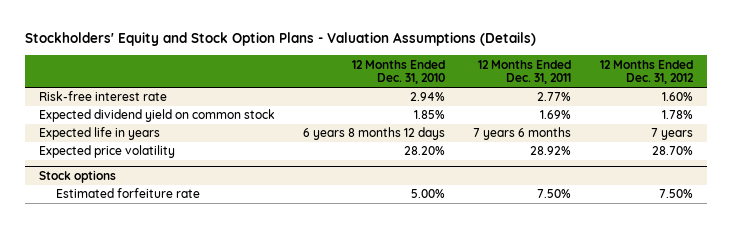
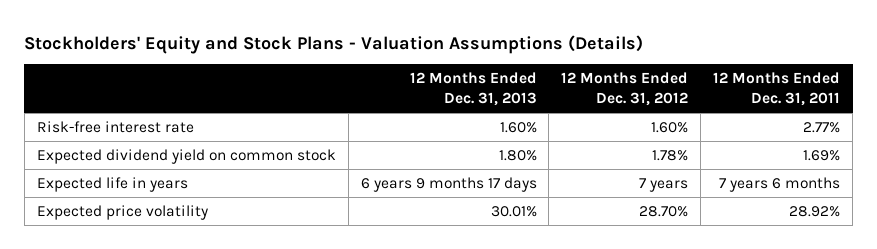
- Stockholders' Equity and Stock Option Plans - Valuation Assumptions (Details)
+ Stockholders' Equity and Stock Plans - Valuation Assumptions (Details)
- | 12 Months Ended Dec. 31, 2010 | 12 Months Ended Dec. 31, 2011 | 12 Months Ended Dec. 31, 2012
+ | 12 Months Ended Dec. 31, 2013 | 12 Months Ended Dec. 31, 2012 | 12 Months Ended Dec. 31, 2011
- Stock options
- Estimated forfeiture rate | 5.00% | 7.50% | 7.50%

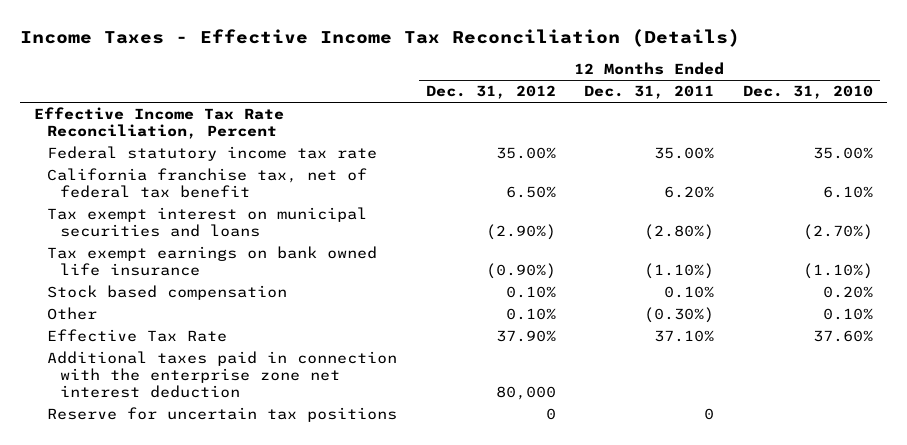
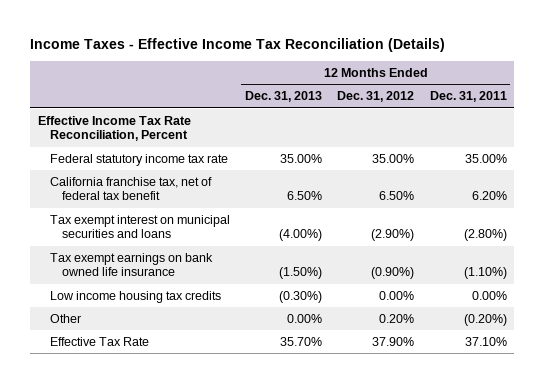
- | 12 Months Ended Dec. 31, 2012 | 12 Months Ended Dec. 31, 2011 | 12 Months Ended Dec. 31, 2010
+ | 12 Months Ended Dec. 31, 2013 | 12 Months Ended Dec. 31, 2012 | 12 Months Ended Dec. 31, 2011
- Stock based compensation | 0.10% | 0.10% | 0.20%
- Other | 0.10% | (0.30%) | 0.10%
+ Low income housing tax credits | (0.30%) | 0.00% | 0.00%
+ Other | 0.00% | 0.20% | (0.20%)
- Additional taxes paid in connection with the enterprise zone net interest deduction | 80,000 | |
- Reserve for uncertain tax positions | 0 | 0 |

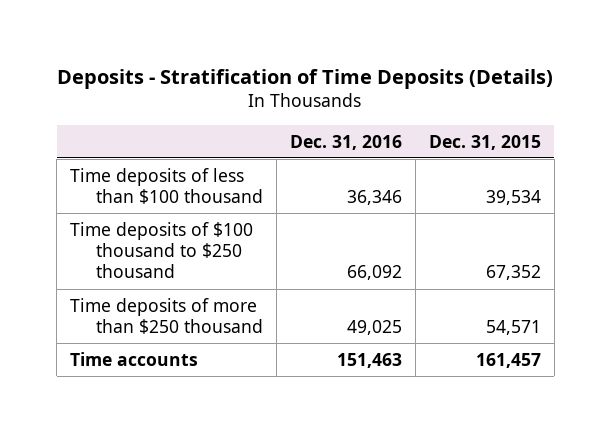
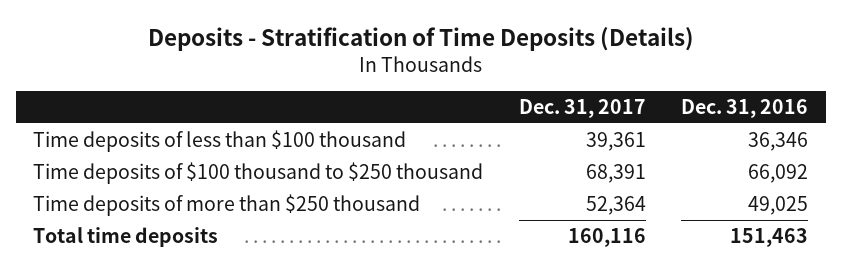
- | Dec. 31, 2016 | Dec. 31, 2015
+ | Dec. 31, 2017 | Dec. 31, 2016
- Time accounts | 151,463 | 161,457
+ Total time deposits | 160,116 | 151,463

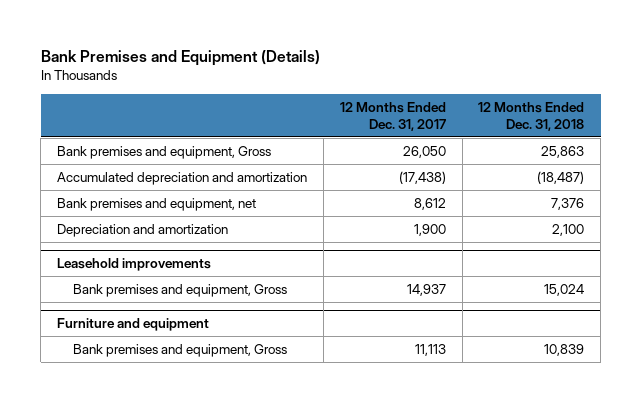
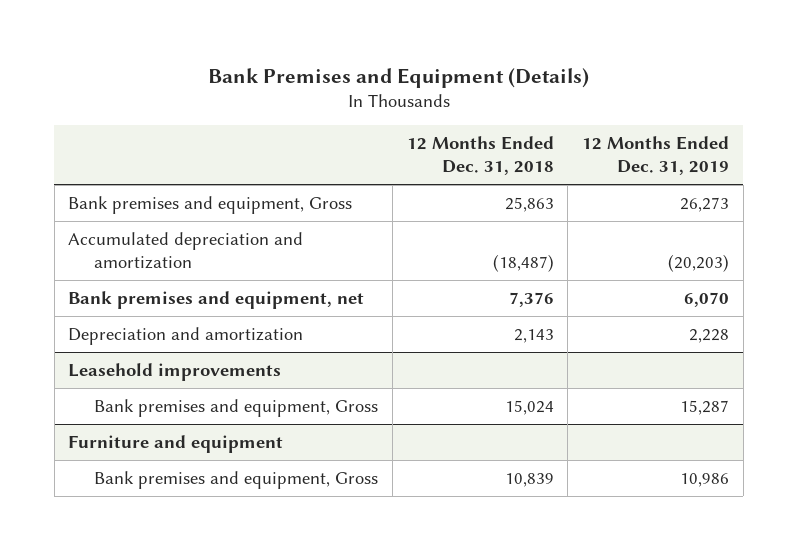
- | 12 Months Ended Dec. 31, 2017 | 12 Months Ended Dec. 31, 2018
+ | 12 Months Ended Dec. 31, 2018 | 12 Months Ended Dec. 31, 2019
- Depreciation and amortization | 1,900 | 2,100
+ Depreciation and amortization | 2,143 | 2,228

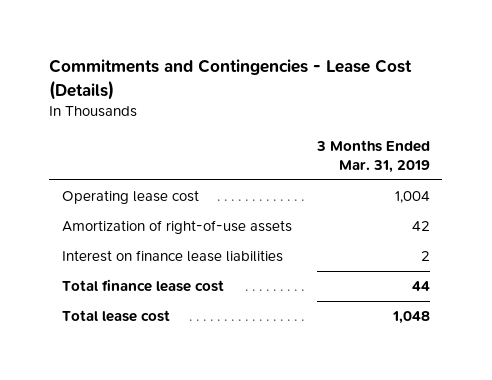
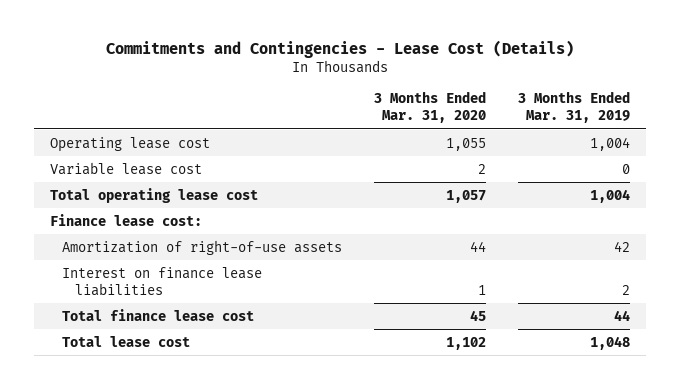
- | 3 Months Ended Mar. 31, 2019
+ | 3 Months Ended Mar. 31, 2020 | 3 Months Ended Mar. 31, 2019
+ Variable lease cost | 2 | 0
+ Total operating lease cost | 1,057 | 1,004
+ Finance lease cost:

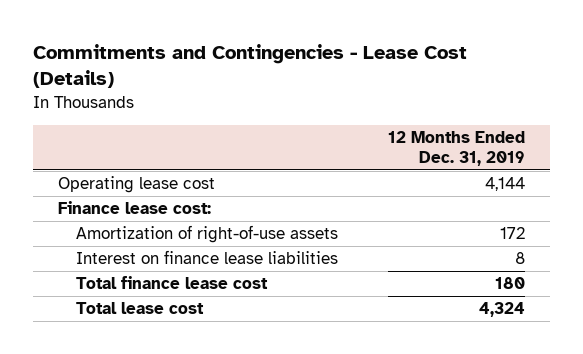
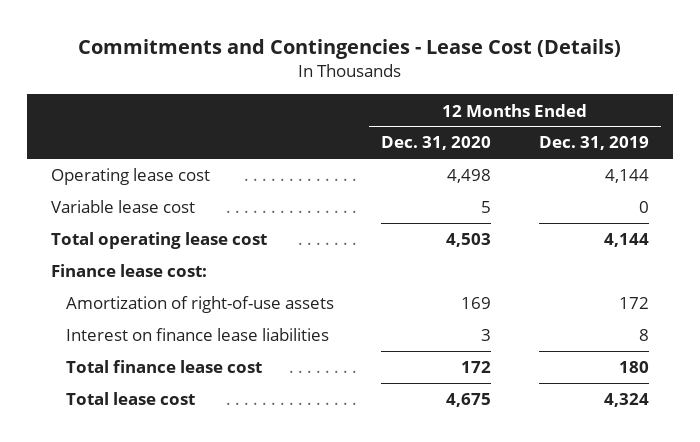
- | 12 Months Ended Dec. 31, 2019
+ | 12 Months Ended Dec. 31, 2020 | 12 Months Ended Dec. 31, 2019
+ Variable lease cost | 5 | 0
+ Total operating lease cost | 4,503 | 4,144

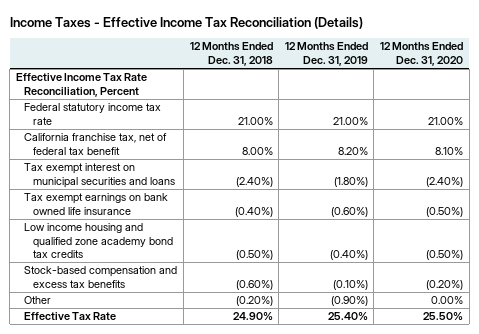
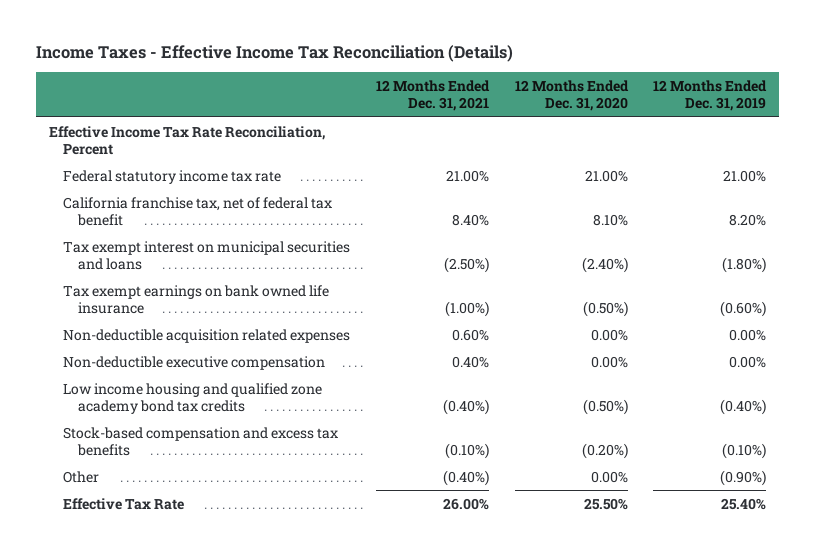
- | 12 Months Ended Dec. 31, 2018 | 12 Months Ended Dec. 31, 2019 | 12 Months Ended Dec. 31, 2020
+ | 12 Months Ended Dec. 31, 2021 | 12 Months Ended Dec. 31, 2020 | 12 Months Ended Dec. 31, 2019
+ Non-deductible acquisition related expenses | 0.60% | 0.00% | 0.00%
+ Non-deductible executive compensation | 0.40% | 0.00% | 0.00%

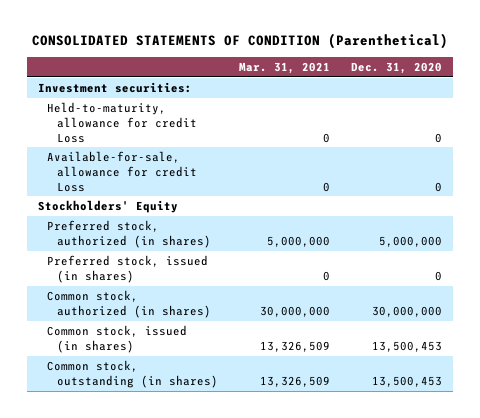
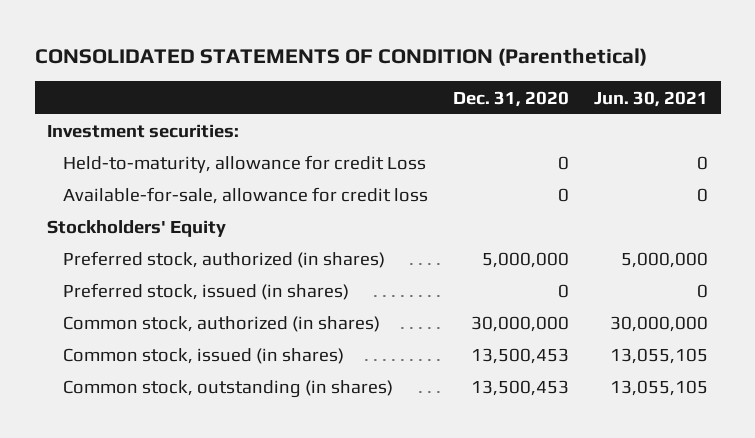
- | Mar. 31, 2021 | Dec. 31, 2020
+ | Dec. 31, 2020 | Jun. 30, 2021
- Available-for-sale, allowance for credit Loss | 0 | 0
+ Available-for-sale, allowance for credit loss | 0 | 0

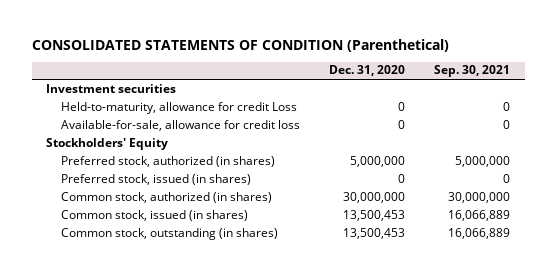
- | Dec. 31, 2020 | Jun. 30, 2021
+ | Dec. 31, 2020 | Sep. 30, 2021
- Investment securities:
+ Investment securities

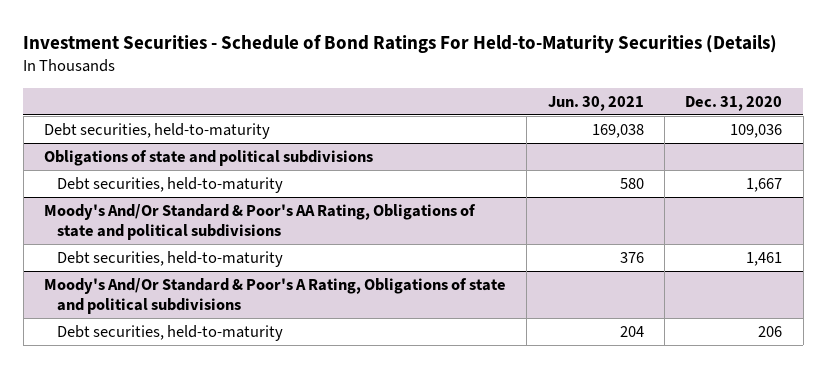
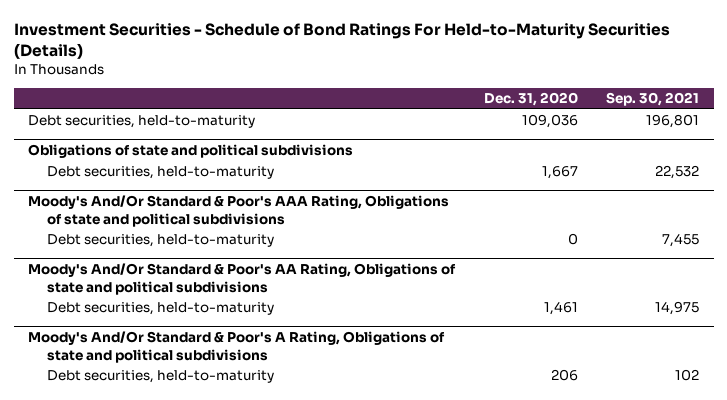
- | Jun. 30, 2021 | Dec. 31, 2020
+ | Dec. 31, 2020 | Sep. 30, 2021
+ Moody's And/Or Standard & Poor's AAA Rating, Obligations of state and political subdivisions
+ Debt securities, held-to-maturity | 0 | 7,455

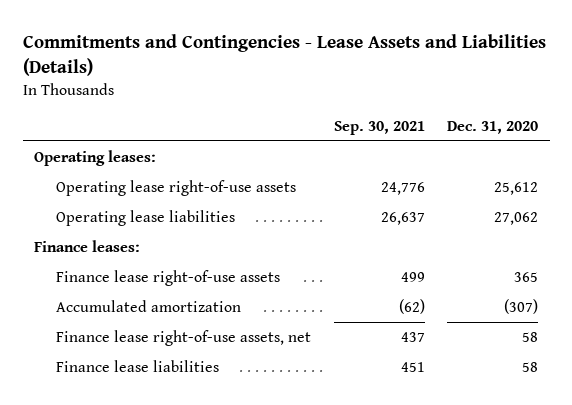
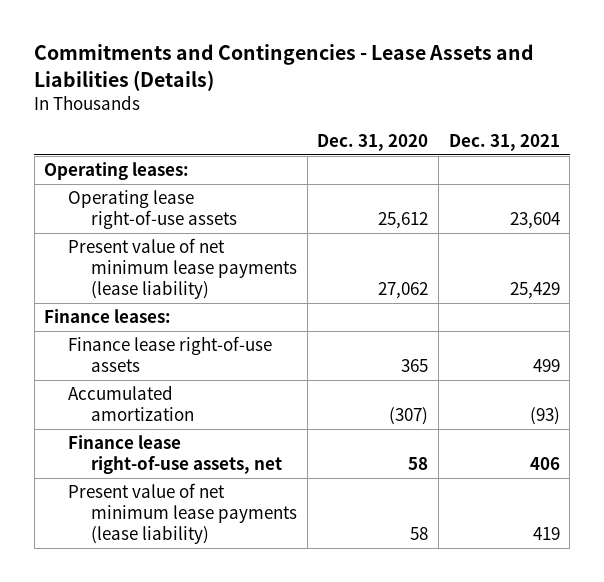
- | Sep. 30, 2021 | Dec. 31, 2020
+ | Dec. 31, 2020 | Dec. 31, 2021
- Operating lease liabilities | 26,637 | 27,062
+ Present value of net minimum lease payments (lease liability) | 27,062 | 25,429
- Finance lease liabilities | 451 | 58
+ Present value of net minimum lease payments (lease liability) | 58 | 419

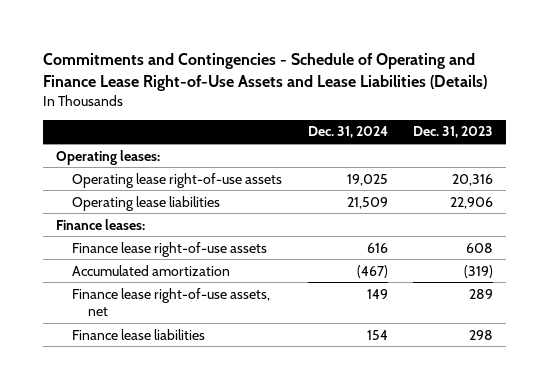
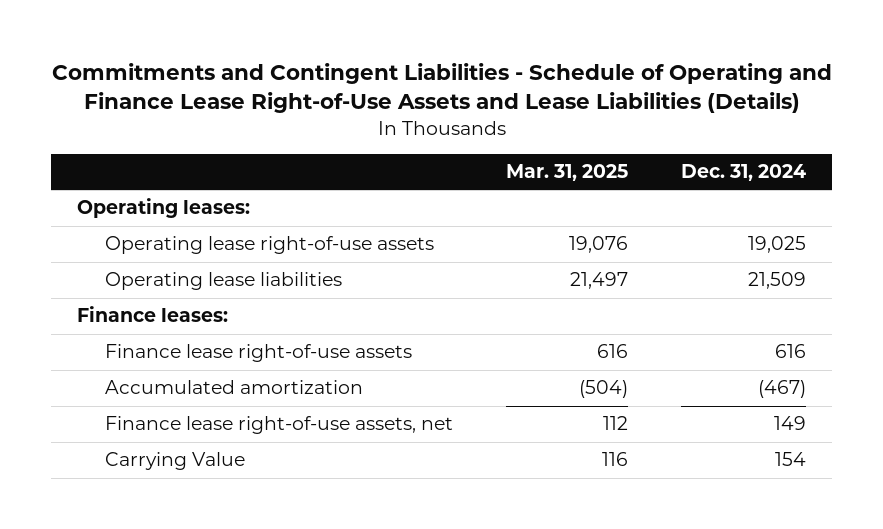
- Commitments and Contingencies - Schedule of Operating and Finance Lease Right-of-Use Assets and Lease Liabilities (Details)
+ Commitments and Contingent Liabilities - Schedule of Operating and Finance Lease Right-of-Use Assets and Lease Liabilities (Details)
- | Dec. 31, 2024 | Dec. 31, 2023
+ | Mar. 31, 2025 | Dec. 31, 2024
- Finance lease liabilities | 154 | 298
+ Carrying Value | 116 | 154

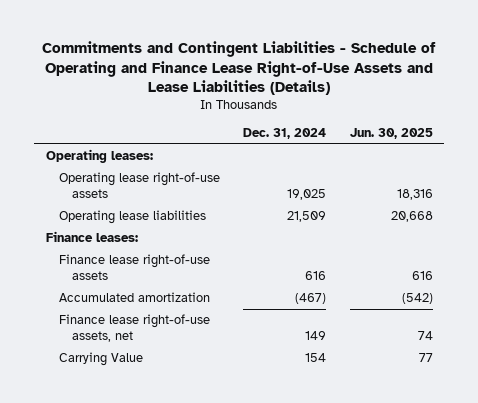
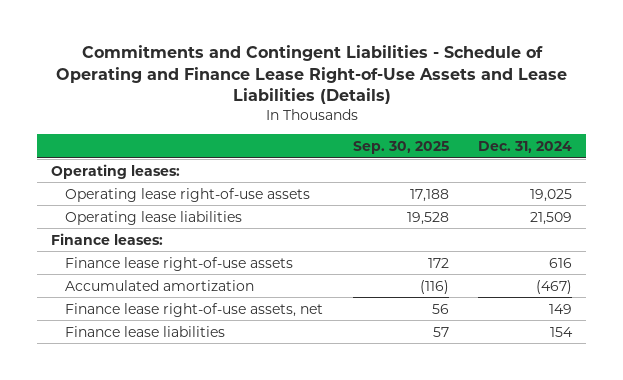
- | Dec. 31, 2024 | Jun. 30, 2025
+ | Sep. 30, 2025 | Dec. 31, 2024
- Carrying Value | 154 | 77
+ Finance lease liabilities | 57 | 154

